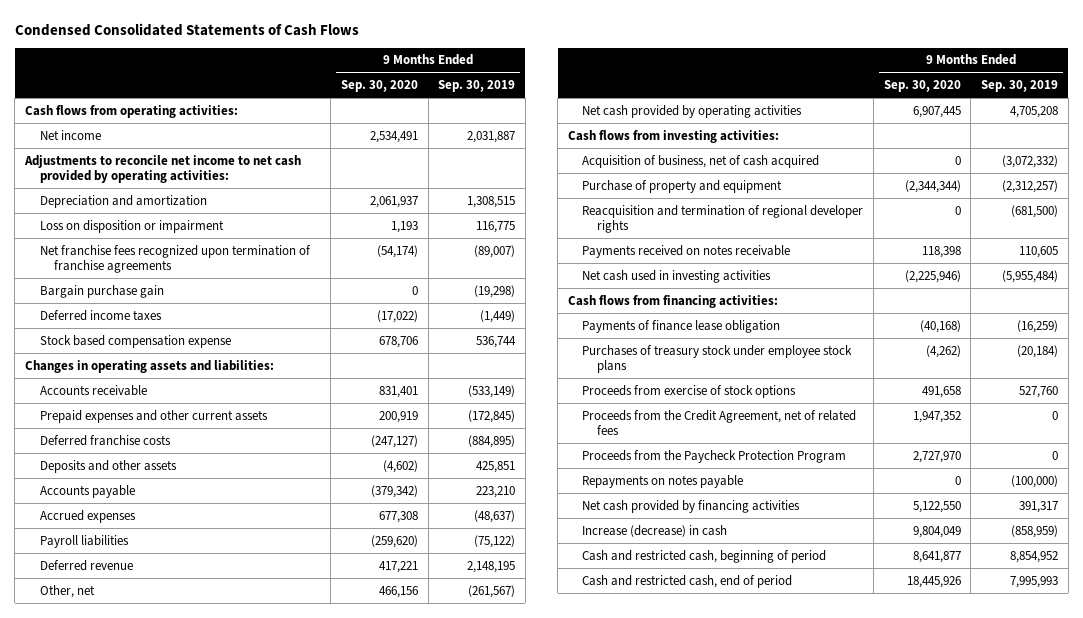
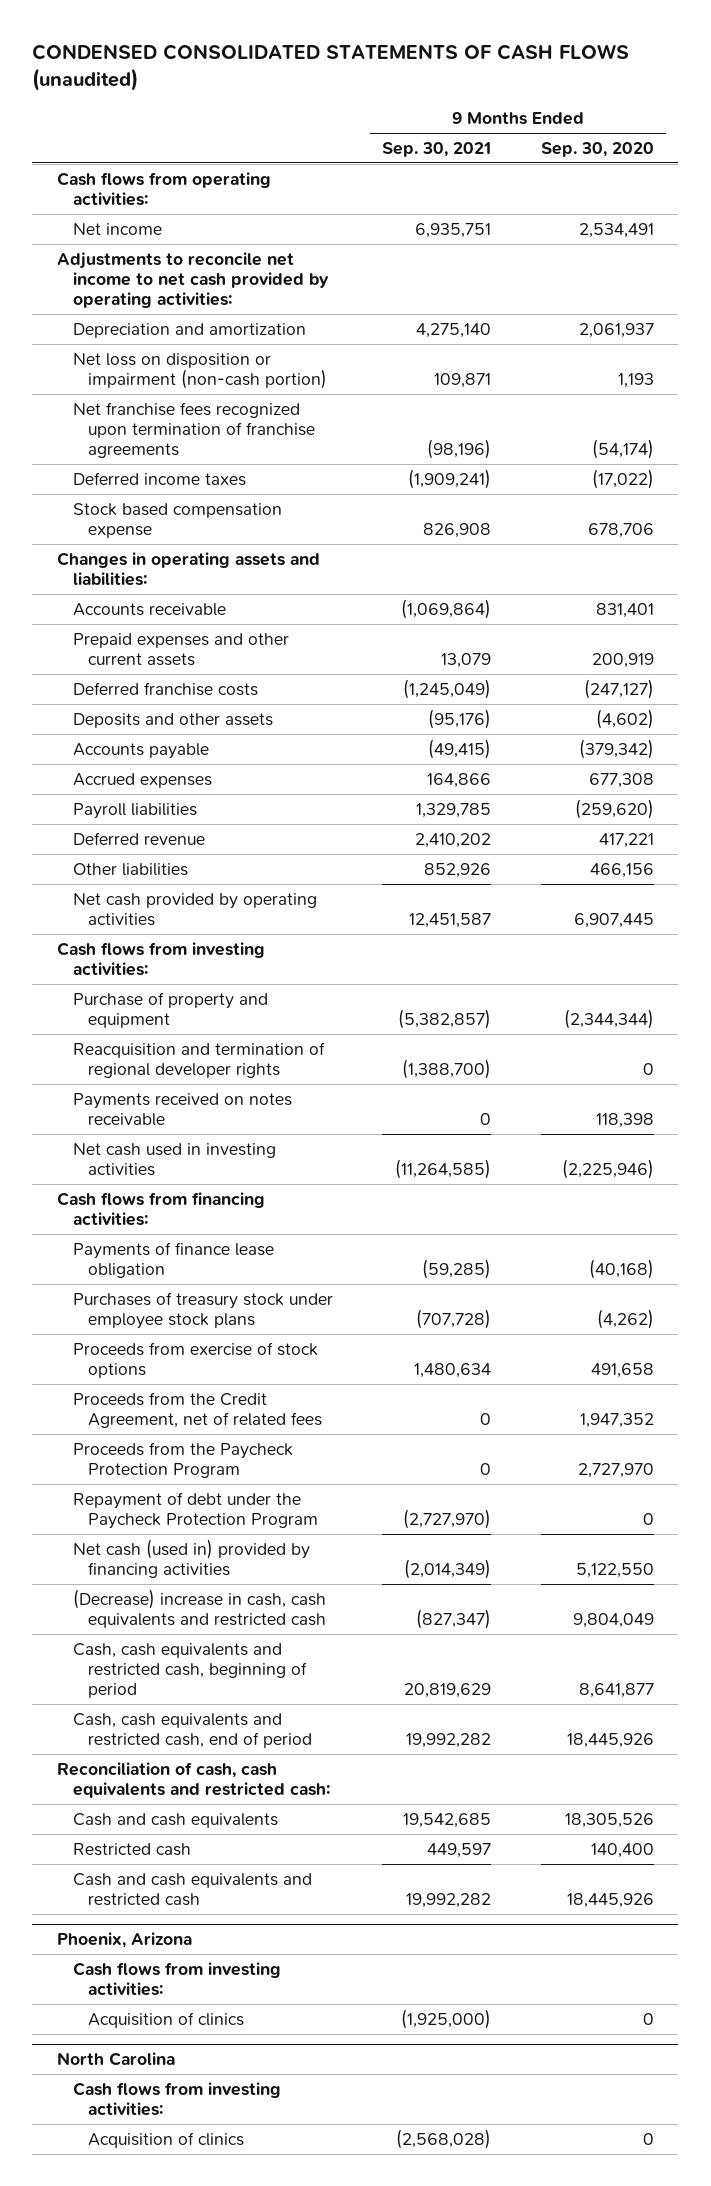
- Condensed Consolidated Statements of Cash Flows
+ CONDENSED CONSOLIDATED STATEMENTS OF CASH FLOWS (unaudited)
- | 9 Months Ended Sep. 30, 2020 | 9 Months Ended Sep. 30, 2019
+ | 9 Months Ended Sep. 30, 2021 | 9 Months Ended Sep. 30, 2020
- Loss on disposition or impairment | 1,193 | 116,775
+ Net loss on disposition or impairment (non-cash portion) | 109,871 | 1,193
- Bargain purchase gain | 0 | (19,298)
- Other, net | 466,156 | (261,567)
+ Other liabilities | 852,926 | 466,156
- Acquisition of business, net of cash acquired | 0 | (3,072,332)
- Repayments on notes payable | 0 | (100,000)
- Net cash provided by financing activities | 5,122,550 | 391,317
- Increase (decrease) in cash | 9,804,049 | (858,959)
- Cash and restricted cash, beginning of period | 8,641,877 | 8,854,952
- Cash and restricted cash, end of period | 18,445,926 | 7,995,993
+ Repayment of debt under the Paycheck Protection Program | (2,727,970) | 0
+ Net cash (used in) provided by financing activities | (2,014,349) | 5,122,550
+ (Decrease) increase in cash, cash equivalents and restricted cash | (827,347) | 9,804,049
+ Cash, cash equivalents and restricted cash, beginning of period | 20,819,629 | 8,641,877
+ Cash, cash equivalents and restricted cash, end of period | 19,992,282 | 18,445,926
+ Reconciliation of cash, cash equivalents and restricted cash:
+ Cash and cash equivalents | 19,542,685 | 18,305,526
+ Restricted cash | 449,597 | 140,400
+ Cash and cash equivalents and restricted cash | 19,992,282 | 18,445,926
+ Phoenix, Arizona
+ Cash flows from investing activities:
+ Acquisition of clinics | (1,925,000) | 0
+ North Carolina
+ Cash flows from investing activities:
+ Acquisition of clinics | (2,568,028) | 0

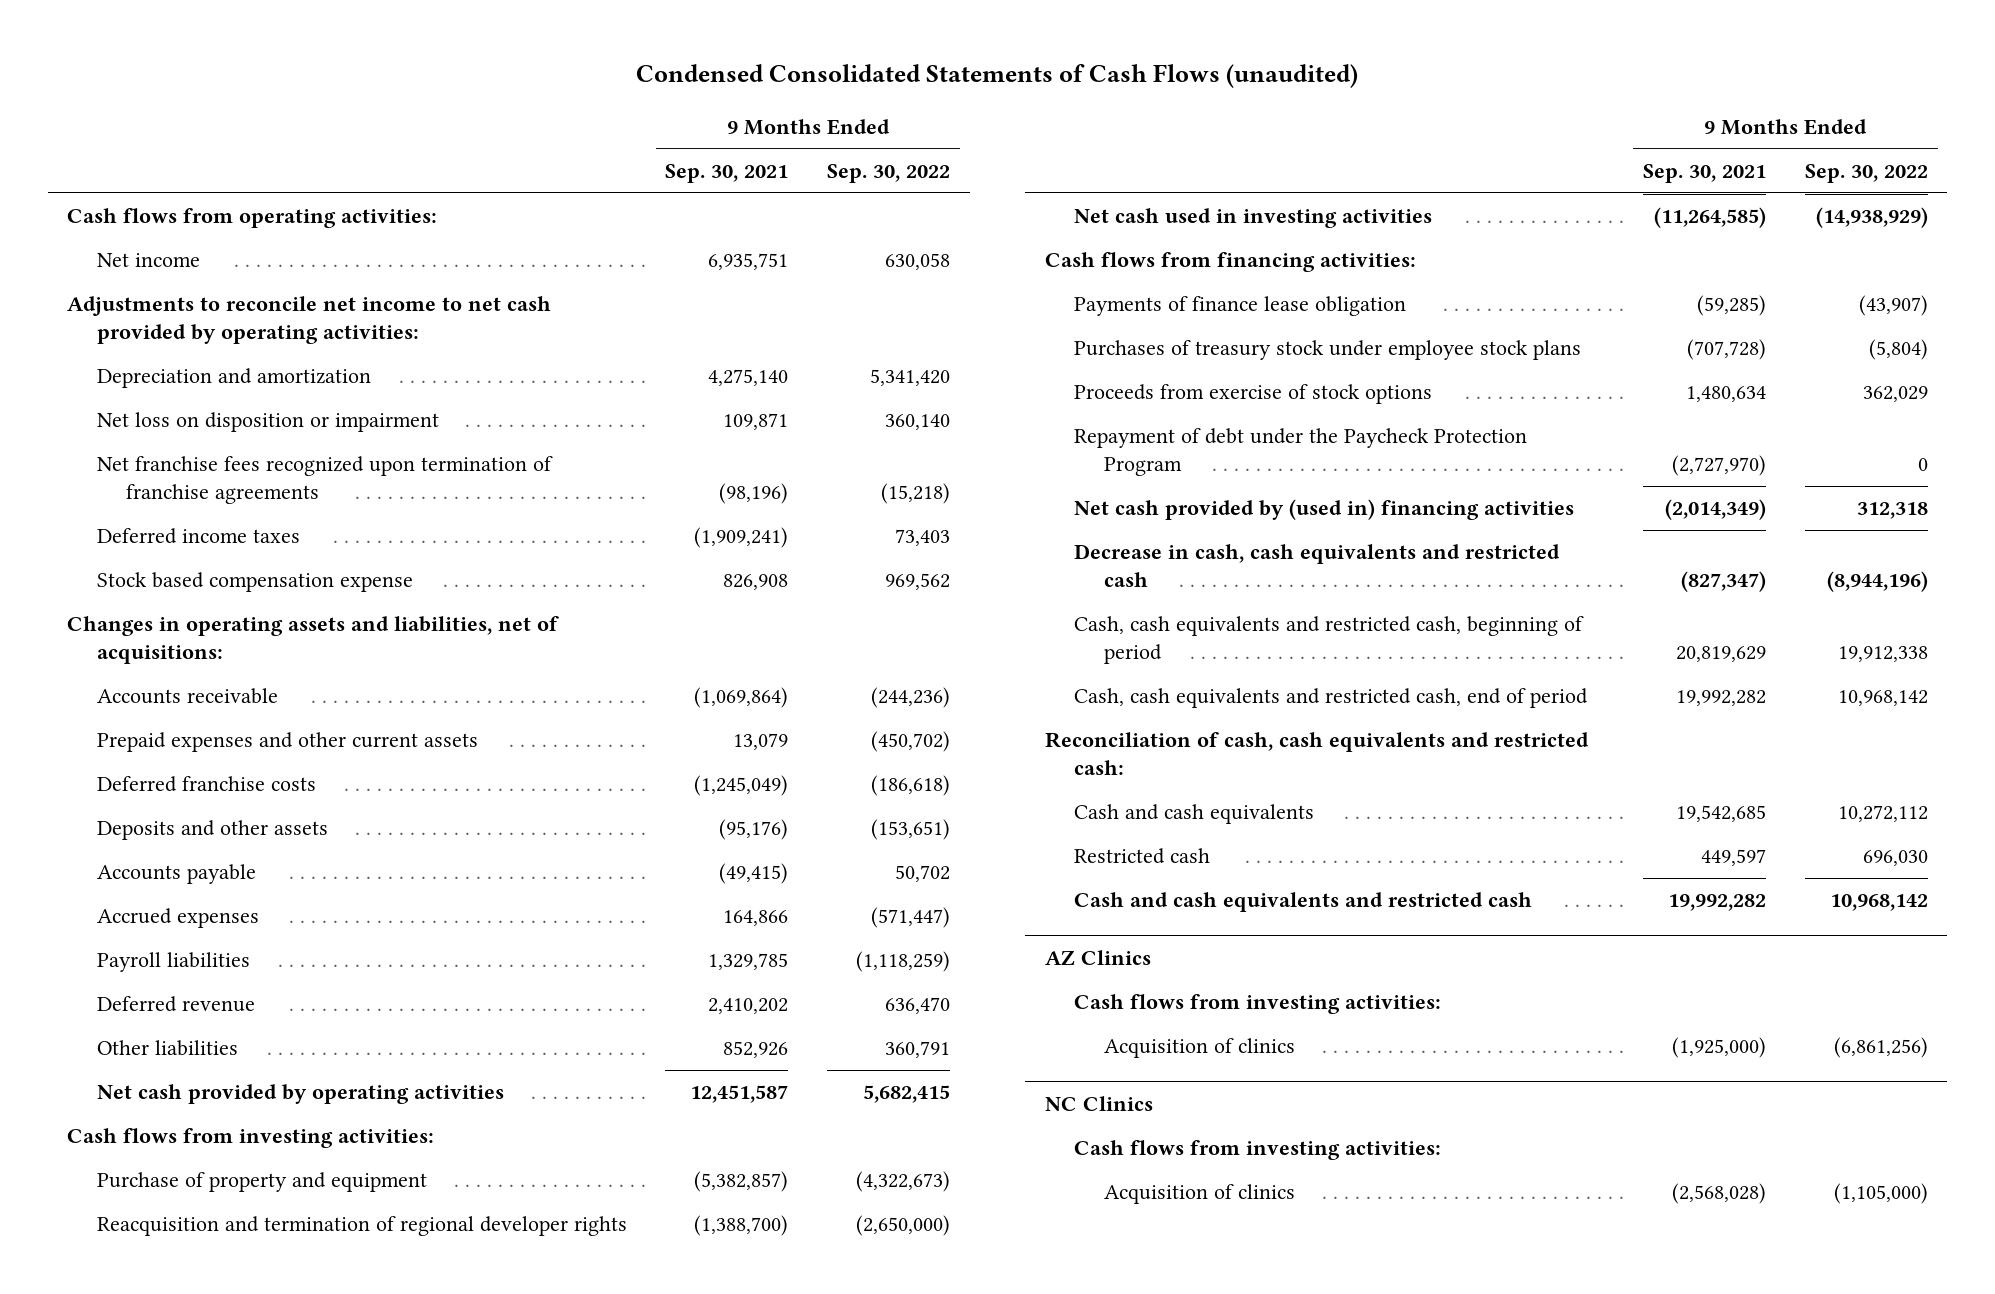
- CONDENSED CONSOLIDATED STATEMENTS OF CASH FLOWS (unaudited)
+ Condensed Consolidated Statements of Cash Flows (unaudited)
- | 9 Months Ended Sep. 30, 2021 | 9 Months Ended Sep. 30, 2020
+ | 9 Months Ended Sep. 30, 2021 | 9 Months Ended Sep. 30, 2022
- Net loss on disposition or impairment (non-cash portion) | 109,871 | 1,193
+ Net loss on disposition or impairment | 109,871 | 360,140
- Changes in operating assets and liabilities:
+ Changes in operating assets and liabilities, net of acquisitions:
- Payments received on notes receivable | 0 | 118,398
- Proceeds from the Credit Agreement, net of related fees | 0 | 1,947,352
- Proceeds from the Paycheck Protection Program | 0 | 2,727,970
- Net cash (used in) provided by financing activities | (2,014,349) | 5,122,550
- (Decrease) increase in cash, cash equivalents and restricted cash | (827,347) | 9,804,049
+ Net cash provided by (used in) financing activities | (2,014,349) | 312,318
+ Decrease in cash, cash equivalents and restricted cash | (827,347) | (8,944,196)
- Phoenix, Arizona
+ AZ Clinics
- North Carolina
+ NC Clinics

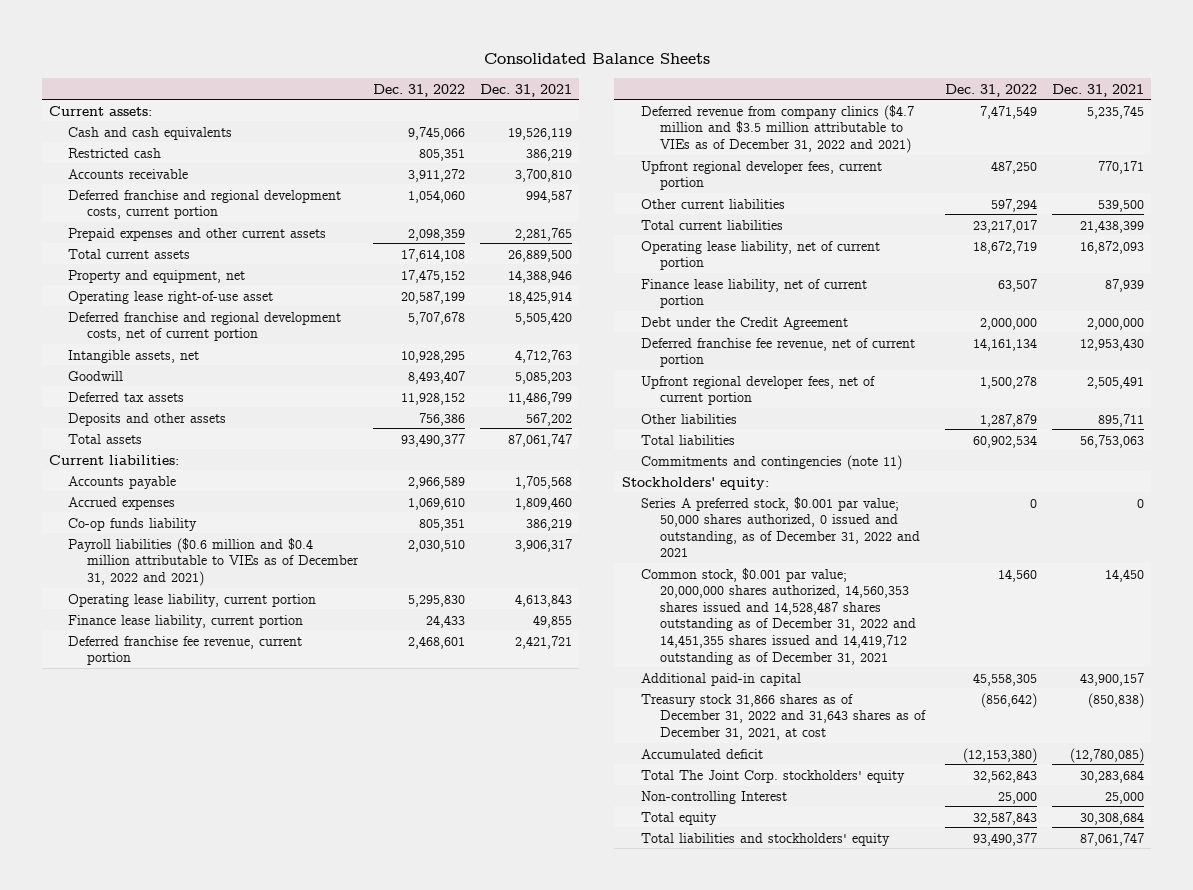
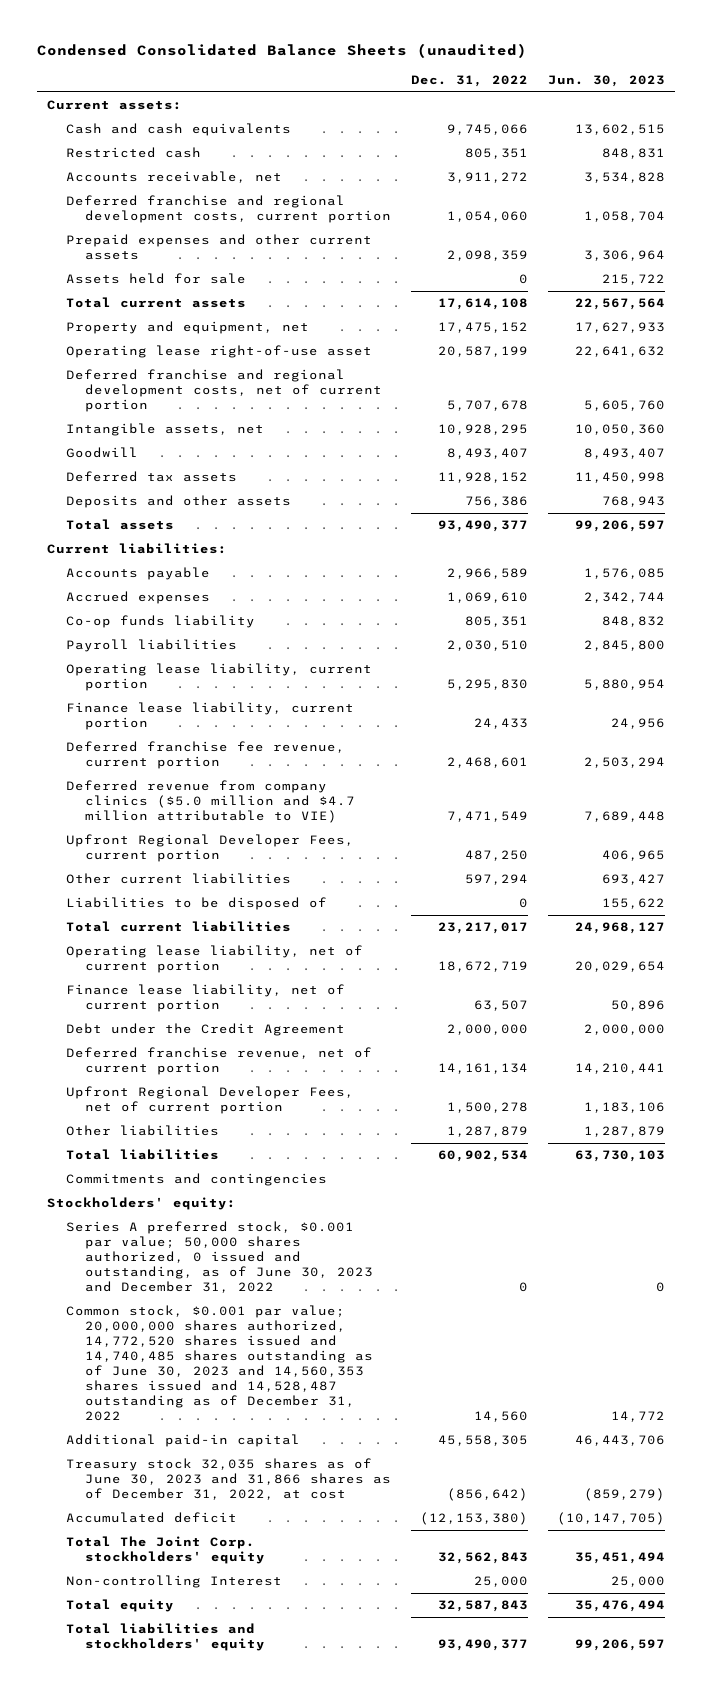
- Consolidated Balance Sheets
+ Condensed Consolidated Balance Sheets (unaudited)
- | Dec. 31, 2022 | Dec. 31, 2021
+ | Dec. 31, 2022 | Jun. 30, 2023
- Accounts receivable | 3,911,272 | 3,700,810
+ Accounts receivable, net | 3,911,272 | 3,534,828
+ Assets held for sale | 0 | 215,722
- Payroll liabilities ($0.6 million and $0.4 million attributable to VIEs as of December 31, 2022 and 2021) | 2,030,510 | 3,906,317
+ Payroll liabilities | 2,030,510 | 2,845,800
- Deferred revenue from company clinics ($4.7 million and $3.5 million attributable to VIEs as of December 31, 2022 and 2021) | 7,471,549 | 5,235,745
- Upfront regional developer fees, current portion | 487,250 | 770,171
+ Deferred revenue from company clinics ($5.0 million and $4.7 million attributable to VIE) | 7,471,549 | 7,689,448
+ Upfront Regional Developer Fees, current portion | 487,250 | 406,965
+ Liabilities to be disposed of | 0 | 155,622
- Deferred franchise fee revenue, net of current portion | 14,161,134 | 12,953,430
- Upfront regional developer fees, net of current portion | 1,500,278 | 2,505,491
+ Deferred franchise revenue, net of current portion | 14,161,134 | 14,210,441
+ Upfront Regional Developer Fees, net of current portion | 1,500,278 | 1,183,106
- Commitments and contingencies (note 11)
+ Commitments and contingencies
- Series A preferred stock, $0.001 par value; 50,000 shares authorized, 0 issued and outstanding, as of December 31, 2022 and 2021 | 0 | 0
- Common stock, $0.001 par value; 20,000,000 shares authorized, 14,560,353 shares issued and 14,528,487 shares outstanding as of December 31, 2022 and 14,451,355 shares issued and 14,419,712 outstanding as of December 31, 2021 | 14,560 | 14,450
+ Series A preferred stock, $0.001 par value; 50,000 shares authorized, 0 issued and outstanding, as of June 30, 2023 and December 31, 2022 | 0 | 0
+ Common stock, $0.001 par value; 20,000,000 shares authorized, 14,772,520 shares issued and 14,740,485 shares outstanding as of June 30, 2023 and 14,560,353 shares issued and 14,528,487 outstanding as of December 31, 2022 | 14,560 | 14,772
- Treasury stock 31,866 shares as of December 31, 2022 and 31,643 shares as of December 31, 2021, at cost | (856,642) | (850,838)
+ Treasury stock 32,035 shares as of June 30, 2023 and 31,866 shares as of December 31, 2022, at cost | (856,642) | (859,279)

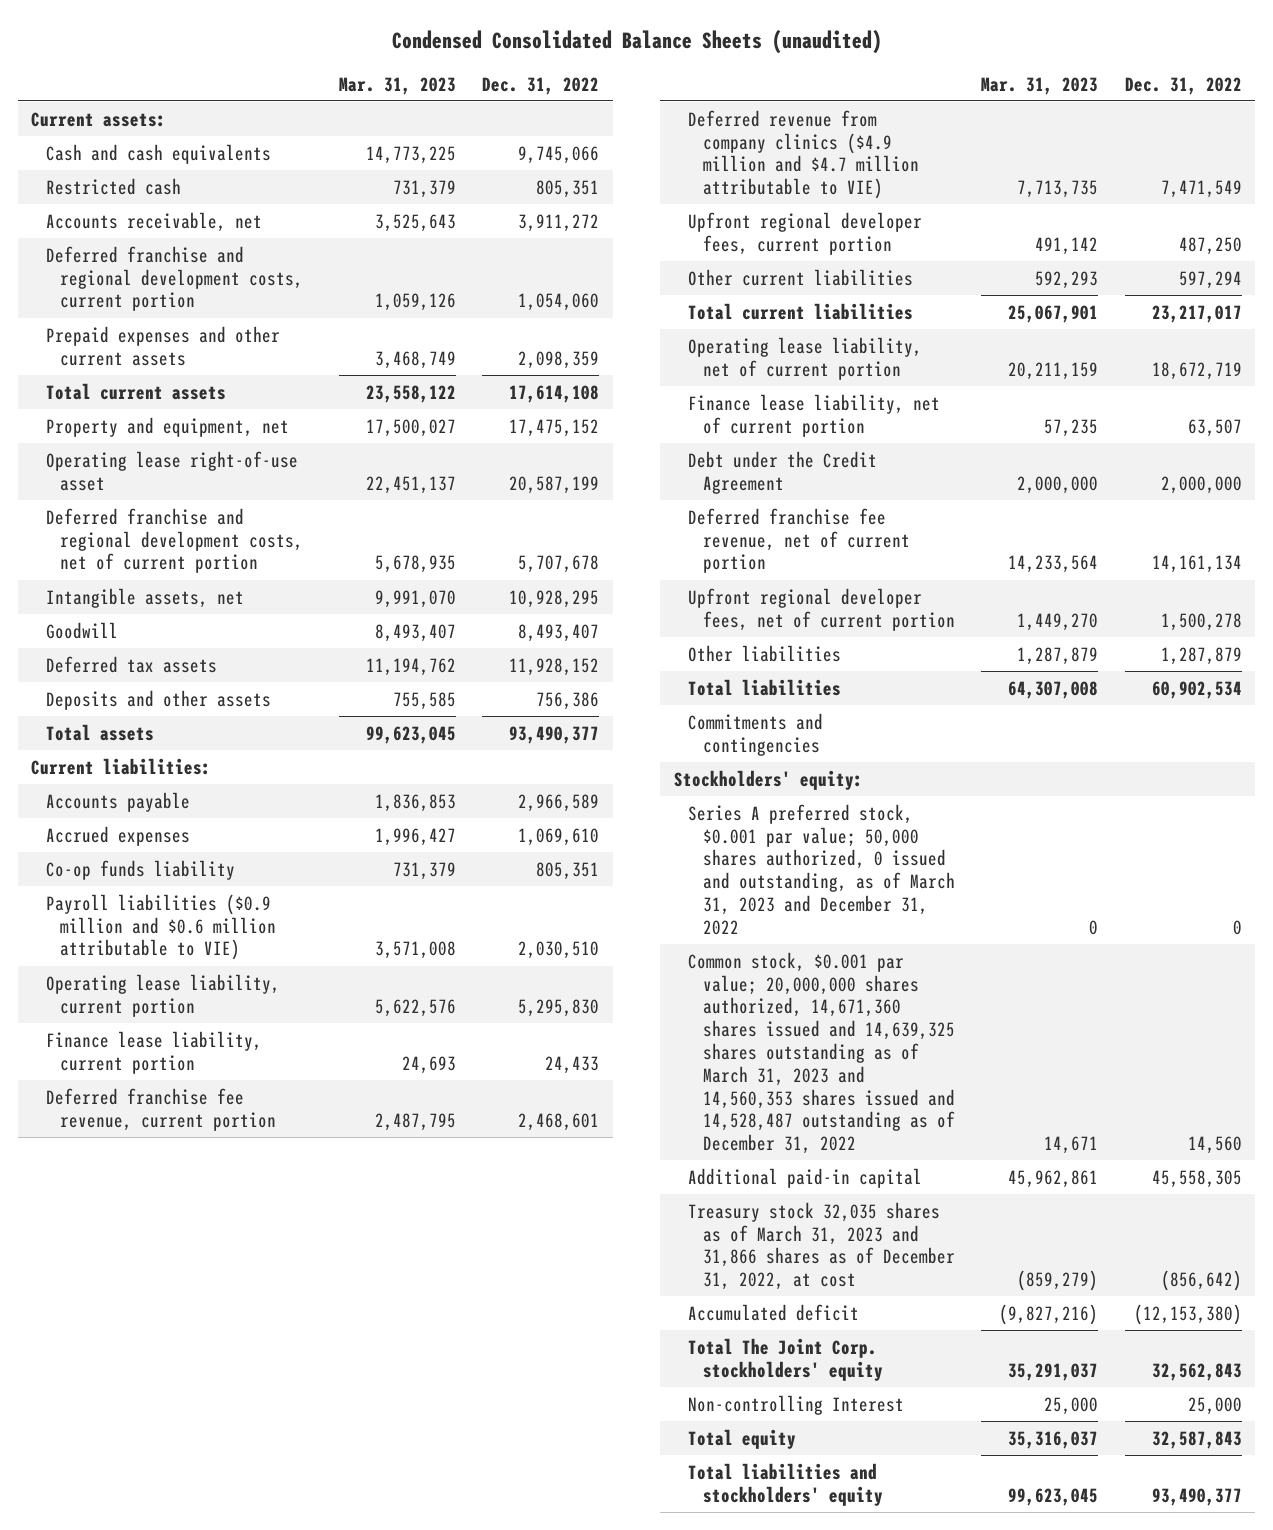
- | Dec. 31, 2022 | Jun. 30, 2023
+ | Mar. 31, 2023 | Dec. 31, 2022
- Assets held for sale | 0 | 215,722
- Payroll liabilities | 2,030,510 | 2,845,800
+ Payroll liabilities ($0.9 million and $0.6 million attributable to VIE) | 3,571,008 | 2,030,510
- Deferred revenue from company clinics ($5.0 million and $4.7 million attributable to VIE) | 7,471,549 | 7,689,448
- Upfront Regional Developer Fees, current portion | 487,250 | 406,965
+ Deferred revenue from company clinics ($4.9 million and $4.7 million attributable to VIE) | 7,713,735 | 7,471,549
+ Upfront regional developer fees, current portion | 491,142 | 487,250
- Liabilities to be disposed of | 0 | 155,622
- Deferred franchise revenue, net of current portion | 14,161,134 | 14,210,441
- Upfront Regional Developer Fees, net of current portion | 1,500,278 | 1,183,106
+ Deferred franchise fee revenue, net of current portion | 14,233,564 | 14,161,134
+ Upfront regional developer fees, net of current portion | 1,449,270 | 1,500,278
- Series A preferred stock, $0.001 par value; 50,000 shares authorized, 0 issued and outstanding, as of June 30, 2023 and December 31, 2022 | 0 | 0
- Common stock, $0.001 par value; 20,000,000 shares authorized, 14,772,520 shares issued and 14,740,485 shares outstanding as of June 30, 2023 and 14,560,353 shares issued and 14,528,487 outstanding as of December 31, 2022 | 14,560 | 14,772
+ Series A preferred stock, $0.001 par value; 50,000 shares authorized, 0 issued and outstanding, as of March 31, 2023 and December 31, 2022 | 0 | 0
+ Common stock, $0.001 par value; 20,000,000 shares authorized, 14,671,360 shares issued and 14,639,325 shares outstanding as of March 31, 2023 and 14,560,353 shares issued and 14,528,487 outstanding as of December 31, 2022 | 14,671 | 14,560
- Treasury stock 32,035 shares as of June 30, 2023 and 31,866 shares as of December 31, 2022, at cost | (856,642) | (859,279)
+ Treasury stock 32,035 shares as of March 31, 2023 and 31,866 shares as of December 31, 2022, at cost | (859,279) | (856,642)

